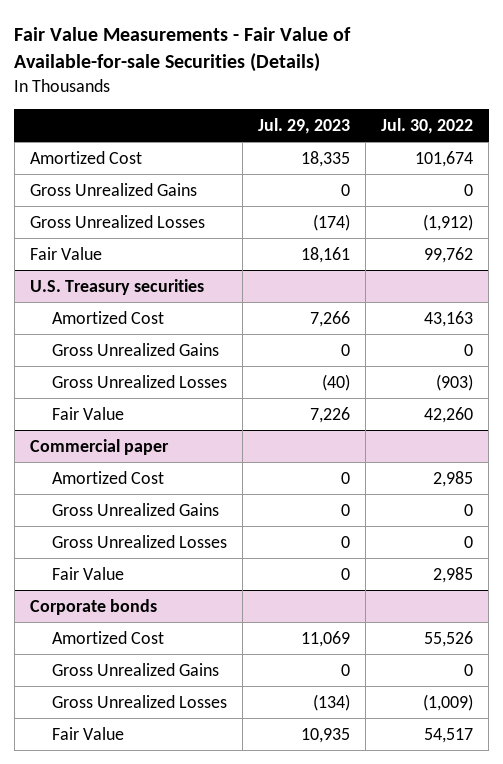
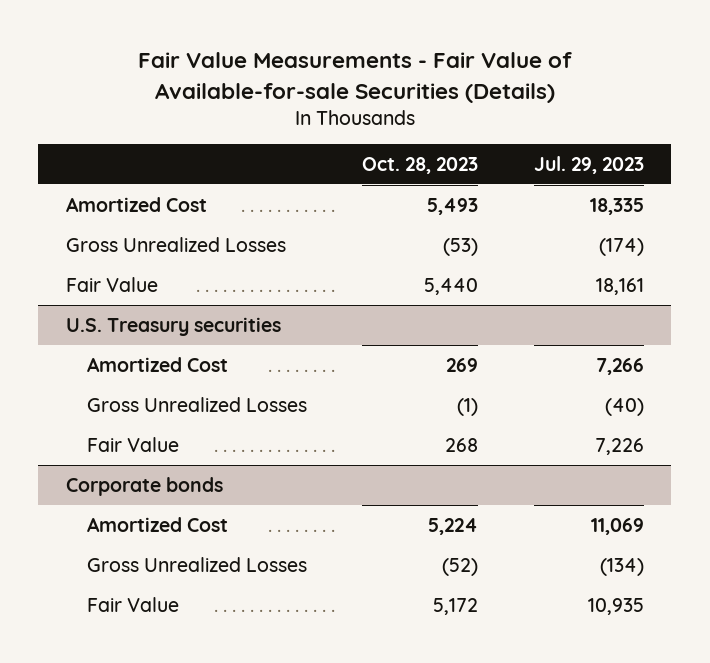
- | Jul. 29, 2023 | Jul. 30, 2022
+ | Oct. 28, 2023 | Jul. 29, 2023
- Gross Unrealized Gains | 0 | 0
@ U.S. Treasury securities
- Gross Unrealized Gains | 0 | 0
- Commercial paper
- Amortized Cost | 0 | 2,985
- Gross Unrealized Gains | 0 | 0
- Gross Unrealized Losses | 0 | 0
- Fair Value | 0 | 2,985
@ Corporate bonds
- Gross Unrealized Gains | 0 | 0

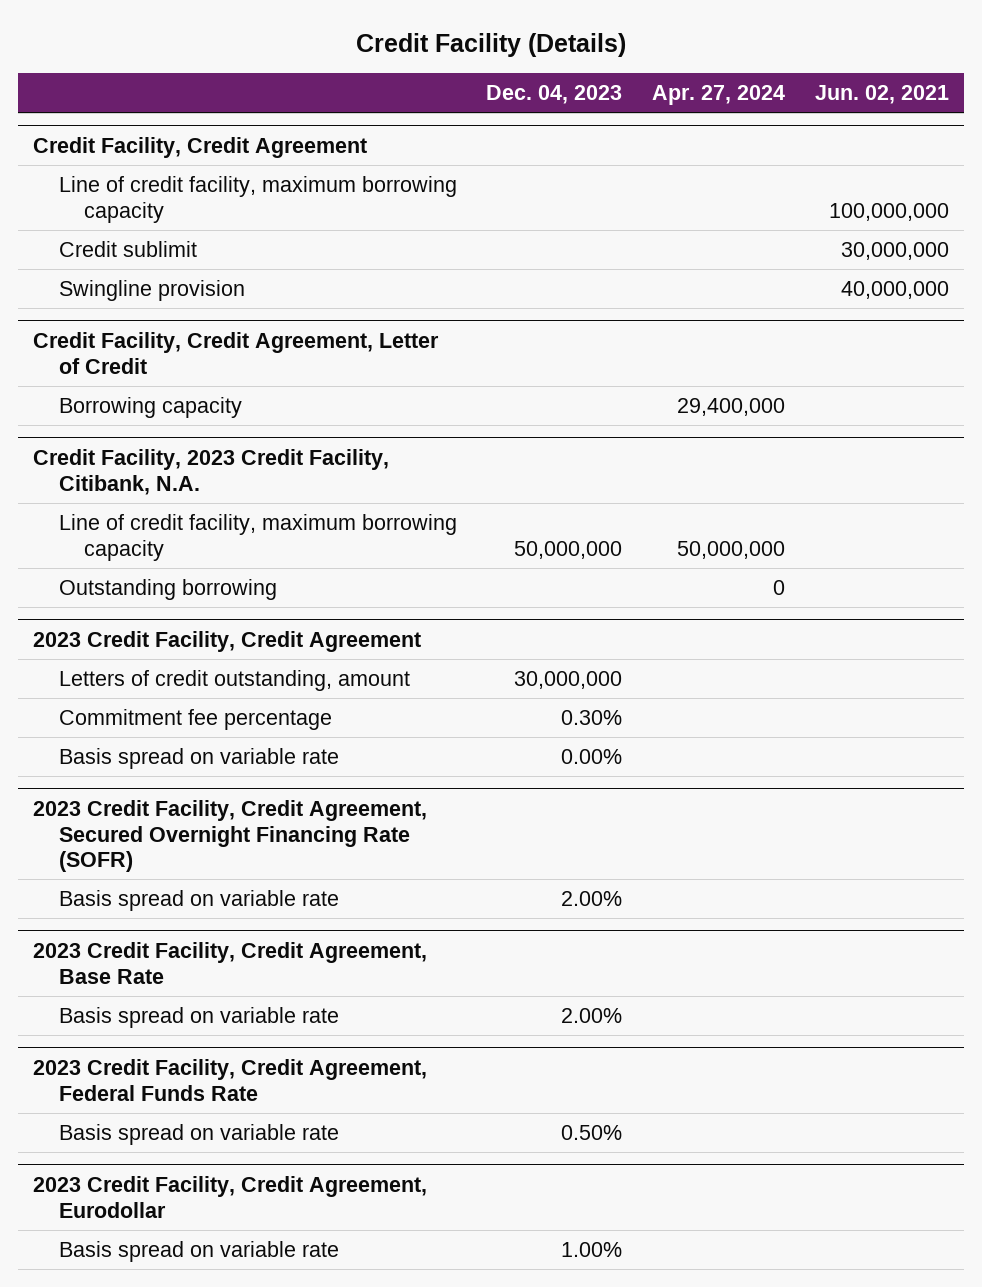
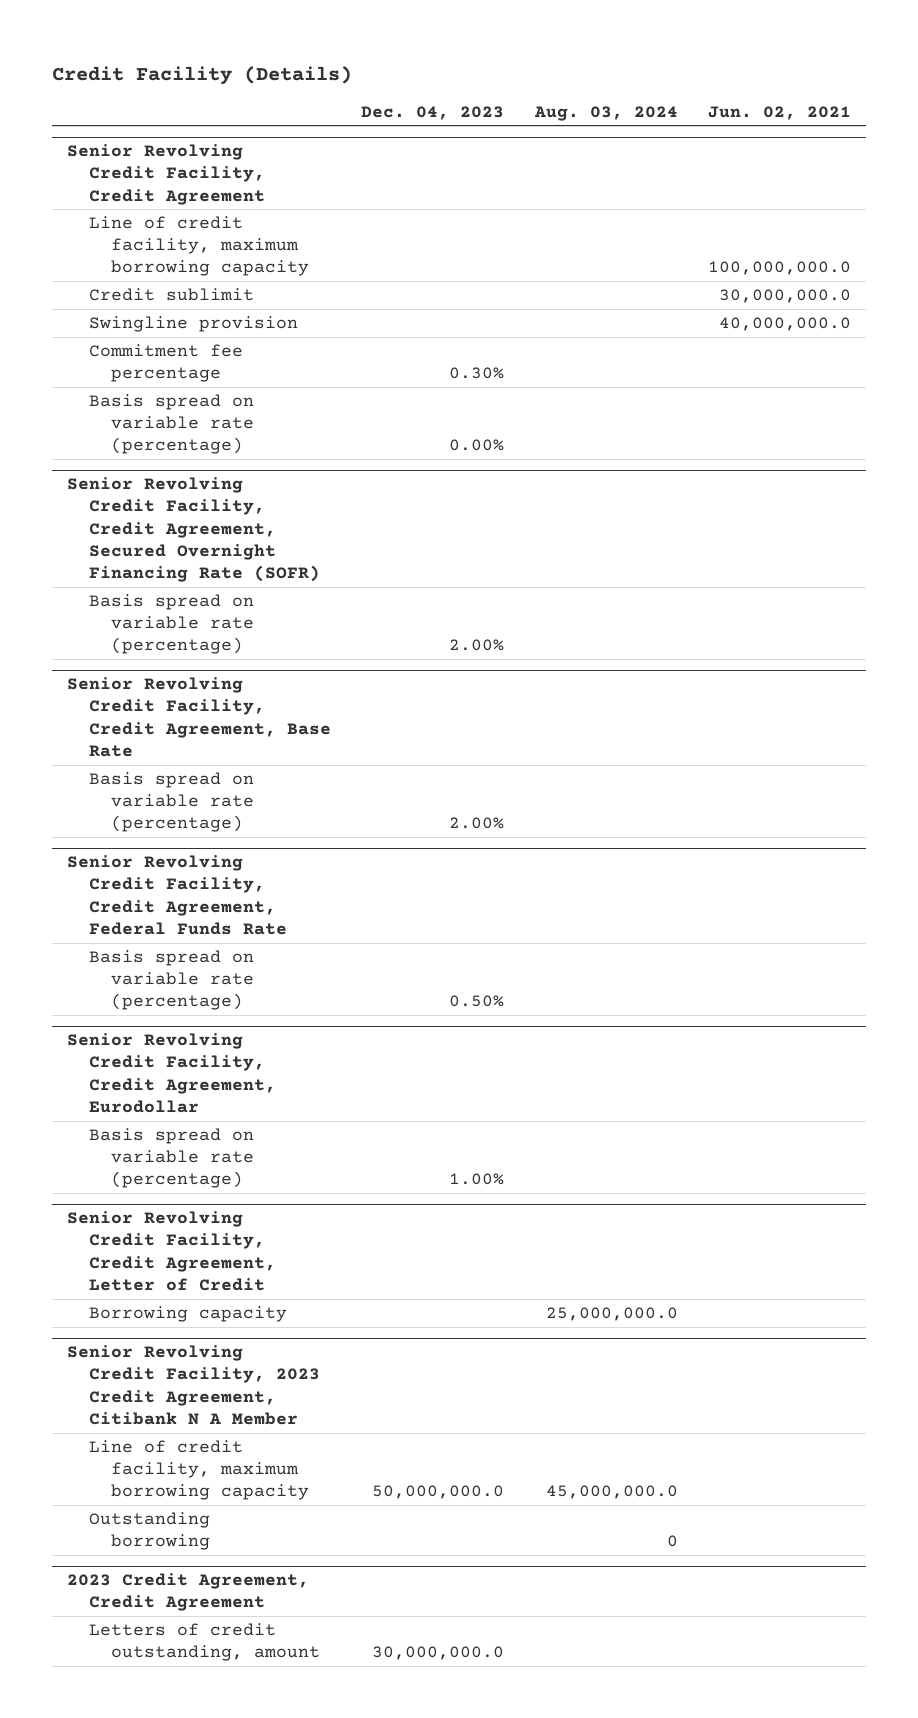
- | Dec. 04, 2023 | Apr. 27, 2024 | Jun. 02, 2021
+ | Dec. 04, 2023 | Aug. 03, 2024 | Jun. 02, 2021
- Credit Facility, Credit Agreement
- Line of credit facility, maximum borrowing capacity | | | 100,000,000
- Credit sublimit | | | 30,000,000
- Swingline provision | | | 40,000,000
- Credit Facility, Credit Agreement, Letter of Credit
+ Senior Revolving Credit Facility, Credit Agreement
+ Line of credit facility, maximum borrowing capacity | | | 100,000,000.0
+ Credit sublimit | | | 30,000,000.0
+ Swingline provision | | | 40,000,000.0
+ Commitment fee percentage | 0.30% | |
+ Basis spread on variable rate (percentage) | 0.00% | |
+ Senior Revolving Credit Facility, Credit Agreement, Secured Overnight Financing Rate (SOFR)
+ Basis spread on variable rate (percentage) | 2.00% | |
+ Senior Revolving Credit Facility, Credit Agreement, Base Rate
+ Basis spread on variable rate (percentage) | 2.00% | |
+ Senior Revolving Credit Facility, Credit Agreement, Federal Funds Rate
+ Basis spread on variable rate (percentage) | 0.50% | |
+ Senior Revolving Credit Facility, Credit Agreement, Eurodollar
+ Basis spread on variable rate (percentage) | 1.00% | |
+ Senior Revolving Credit Facility, Credit Agreement, Letter of Credit
- Credit Facility, 2023 Credit Facility, Citibank, N.A.
- Line of credit facility, maximum borrowing capacity | 50,000,000 | 50,000,000 |
+ Senior Revolving Credit Facility, 2023 Credit Agreement, Citibank N A Member
+ Line of credit facility, maximum borrowing capacity | 50,000,000.0 | 45,000,000.0 |
- 2023 Credit Facility, Credit Agreement
- Letters of credit outstanding, amount | 30,000,000 | |
- Commitment fee percentage | 0.30% | |
- Basis spread on variable rate | 0.00% | |
- 2023 Credit Facility, Credit Agreement, Secured Overnight Financing Rate (SOFR)
- Basis spread on variable rate | 2.00% | |
- 2023 Credit Facility, Credit Agreement, Base Rate
- Basis spread on variable rate | 2.00% | |
- 2023 Credit Facility, Credit Agreement, Federal Funds Rate
- Basis spread on variable rate | 0.50% | |
- 2023 Credit Facility, Credit Agreement, Eurodollar
- Basis spread on variable rate | 1.00% | |
+ 2023 Credit Agreement, Credit Agreement
+ Letters of credit outstanding, amount | 30,000,000.0 | |

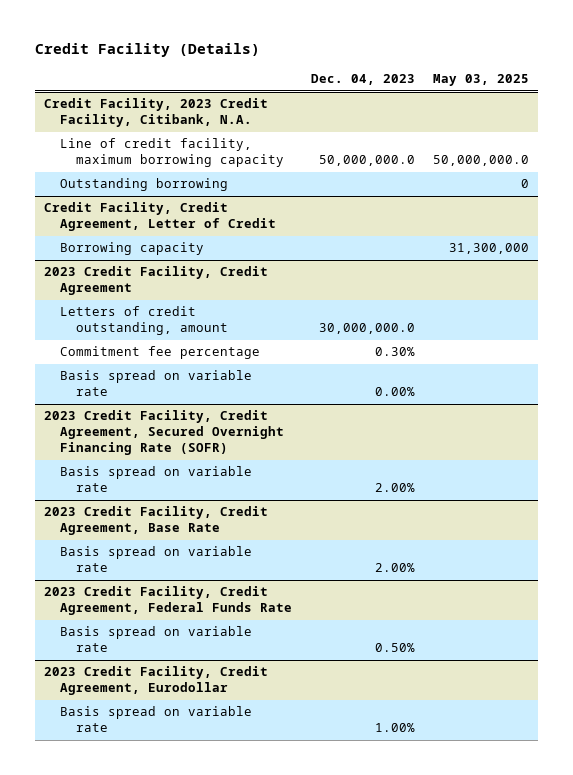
- | Dec. 04, 2023 | Aug. 03, 2024 | Jun. 02, 2021
+ | Dec. 04, 2023 | May 03, 2025
- Senior Revolving Credit Facility, Credit Agreement
- Line of credit facility, maximum borrowing capacity | | | 100,000,000.0
- Credit sublimit | | | 30,000,000.0
- Swingline provision | | | 40,000,000.0
- Commitment fee percentage | 0.30% | |
- Basis spread on variable rate (percentage) | 0.00% | |
- Senior Revolving Credit Facility, Credit Agreement, Secured Overnight Financing Rate (SOFR)
- Basis spread on variable rate (percentage) | 2.00% | |
- Senior Revolving Credit Facility, Credit Agreement, Base Rate
- Basis spread on variable rate (percentage) | 2.00% | |
- Senior Revolving Credit Facility, Credit Agreement, Federal Funds Rate
- Basis spread on variable rate (percentage) | 0.50% | |
- Senior Revolving Credit Facility, Credit Agreement, Eurodollar
- Basis spread on variable rate (percentage) | 1.00% | |
- Senior Revolving Credit Facility, Credit Agreement, Letter of Credit
- Borrowing capacity | | 25,000,000.0 |
- Senior Revolving Credit Facility, 2023 Credit Agreement, Citibank N A Member
+ Credit Facility, 2023 Credit Facility, Citibank, N.A.
- 2023 Credit Agreement, Credit Agreement
+ Credit Facility, Credit Agreement, Letter of Credit
+ Borrowing capacity | | 31,300,000
+ 2023 Credit Facility, Credit Agreement
+ Commitment fee percentage | 0.30% |
+ Basis spread on variable rate | 0.00% |
+ 2023 Credit Facility, Credit Agreement, Secured Overnight Financing Rate (SOFR)
+ Basis spread on variable rate | 2.00% |
+ 2023 Credit Facility, Credit Agreement, Base Rate
+ Basis spread on variable rate | 2.00% |
+ 2023 Credit Facility, Credit Agreement, Federal Funds Rate
+ Basis spread on variable rate | 0.50% |
+ 2023 Credit Facility, Credit Agreement, Eurodollar
+ Basis spread on variable rate | 1.00% |

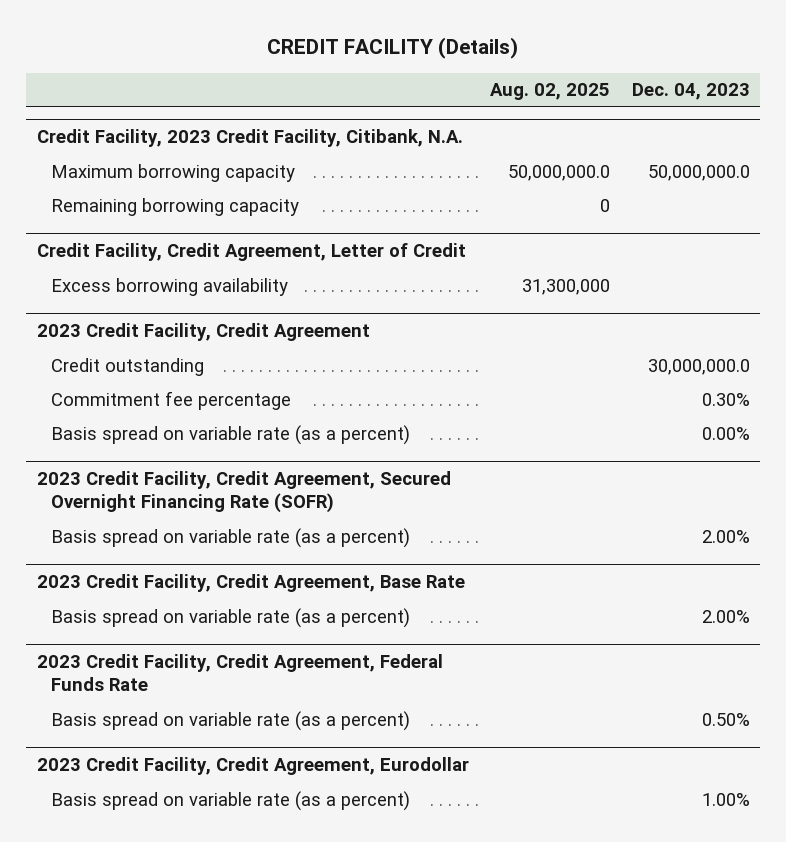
- Credit Facility (Details)
+ CREDIT FACILITY (Details)
- | Dec. 04, 2023 | May 03, 2025
+ | Aug. 02, 2025 | Dec. 04, 2023
@ Credit Facility, 2023 Credit Facility, Citibank, N.A.
- Line of credit facility, maximum borrowing capacity | 50,000,000.0 | 50,000,000.0
- Outstanding borrowing | | 0
+ Maximum borrowing capacity | 50,000,000.0 | 50,000,000.0
+ Remaining borrowing capacity | 0 |
@ Credit Facility, Credit Agreement, Letter of Credit
- Borrowing capacity | | 31,300,000
+ Excess borrowing availability | 31,300,000 |
@ 2023 Credit Facility, Credit Agreement
- Letters of credit outstanding, amount | 30,000,000.0 |
+ Credit outstanding | | 30,000,000.0
- Basis spread on variable rate | 0.00% |
+ Basis spread on variable rate (as a percent) | | 0.00%
@ 2023 Credit Facility, Credit Agreement, Secured Overnight Financing Rate (SOFR)
- Basis spread on variable rate | 2.00% |
+ Basis spread on variable rate (as a percent) | | 2.00%
@ 2023 Credit Facility, Credit Agreement, Base Rate
- Basis spread on variable rate | 2.00% |
+ Basis spread on variable rate (as a percent) | | 2.00%
@ 2023 Credit Facility, Credit Agreement, Federal Funds Rate
- Basis spread on variable rate | 0.50% |
+ Basis spread on variable rate (as a percent) | | 0.50%
@ 2023 Credit Facility, Credit Agreement, Eurodollar
- Basis spread on variable rate | 1.00% |
+ Basis spread on variable rate (as a percent) | | 1.00%

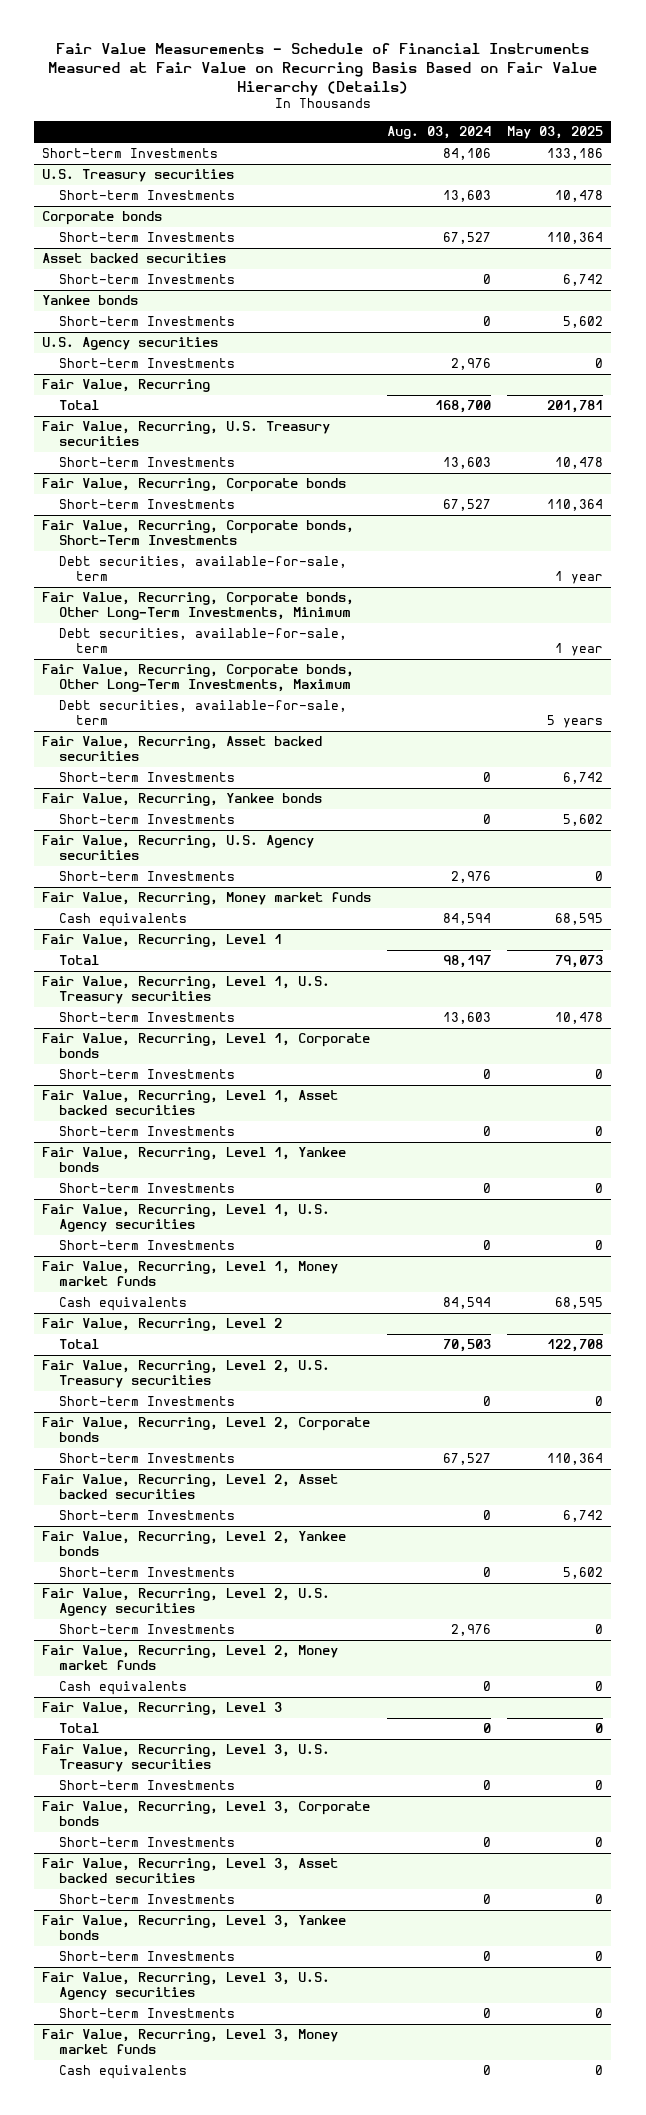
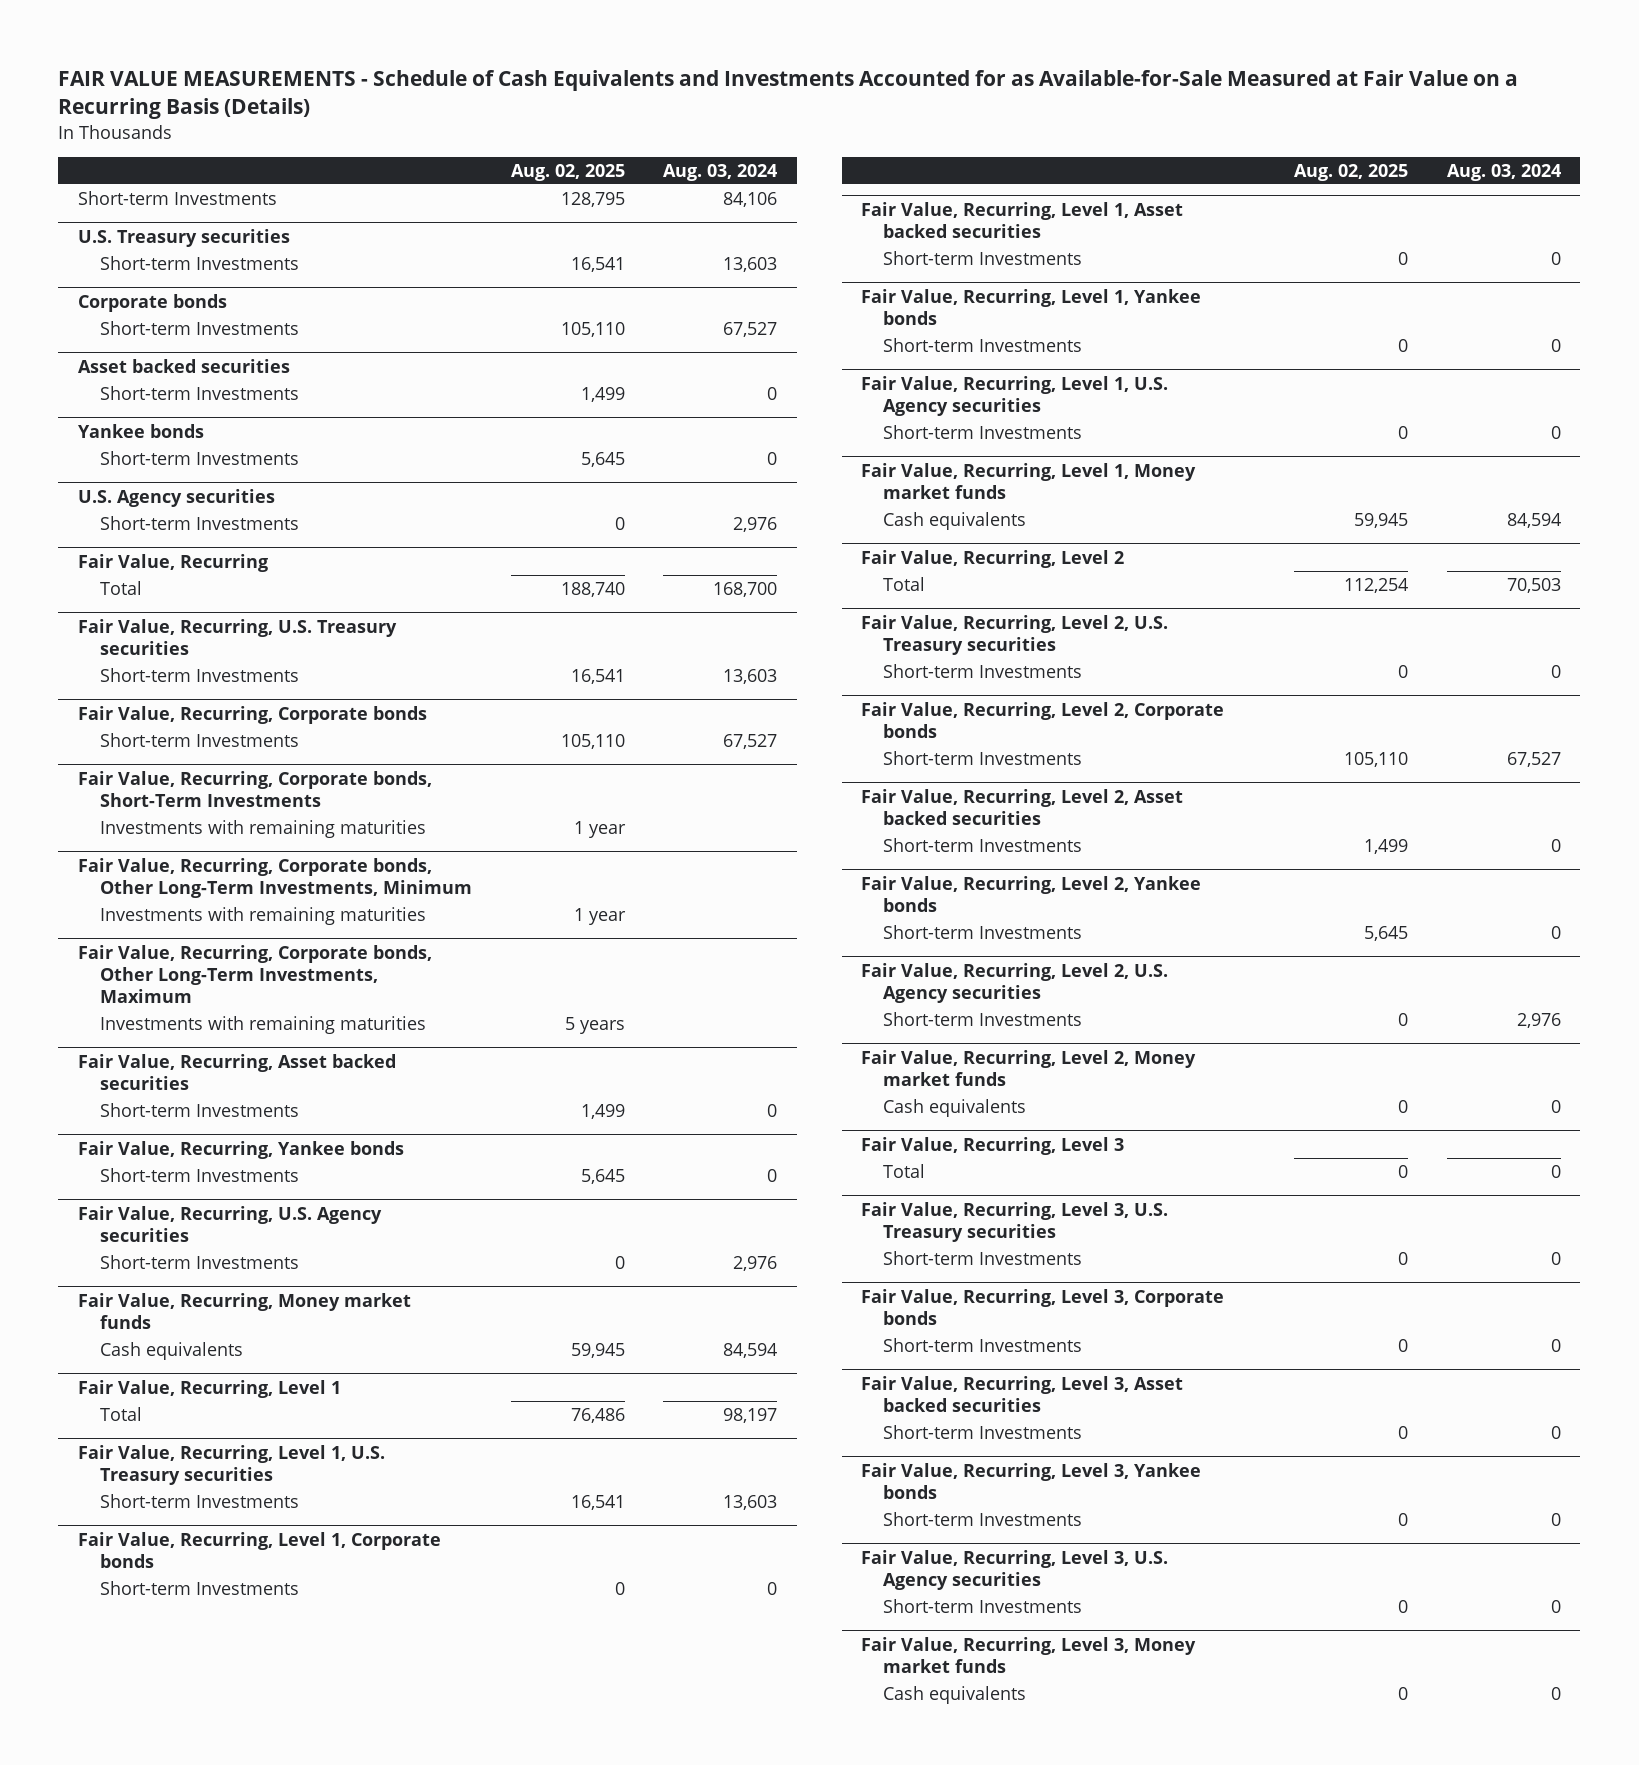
- Fair Value Measurements - Schedule of Financial Instruments Measured at Fair Value on Recurring Basis Based on Fair Value Hierarchy (Details)
+ FAIR VALUE MEASUREMENTS - Schedule of Cash Equivalents and Investments Accounted for as Available-for-Sale Measured at Fair Value on a Recurring Basis (Details)
- | Aug. 03, 2024 | May 03, 2025
+ | Aug. 02, 2025 | Aug. 03, 2024
@ Fair Value, Recurring, Corporate bonds, Short-Term Investments
- Debt securities, available-for-sale, term | | 1 year
+ Investments with remaining maturities | 1 year |
@ Fair Value, Recurring, Corporate bonds, Other Long-Term Investments, Minimum
- Debt securities, available-for-sale, term | | 1 year
+ Investments with remaining maturities | 1 year |
@ Fair Value, Recurring, Corporate bonds, Other Long-Term Investments, Maximum
- Debt securities, available-for-sale, term | | 5 years
+ Investments with remaining maturities | 5 years |

